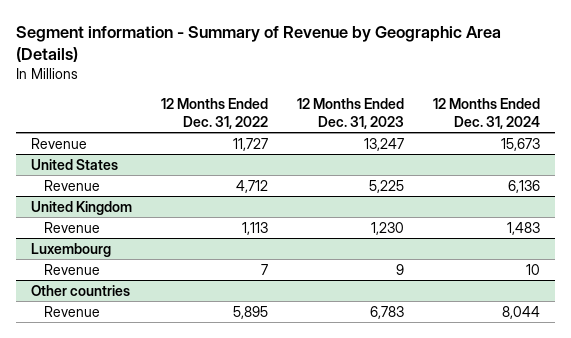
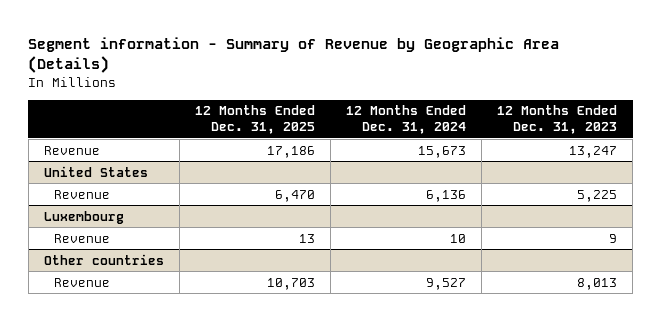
- | 12 Months Ended Dec. 31, 2022 | 12 Months Ended Dec. 31, 2023 | 12 Months Ended Dec. 31, 2024
+ | 12 Months Ended Dec. 31, 2025 | 12 Months Ended Dec. 31, 2024 | 12 Months Ended Dec. 31, 2023
- United Kingdom
- Revenue | 1,113 | 1,230 | 1,483
@ Other countries
- Revenue | 5,895 | 6,783 | 8,044
+ Revenue | 10,703 | 9,527 | 8,013

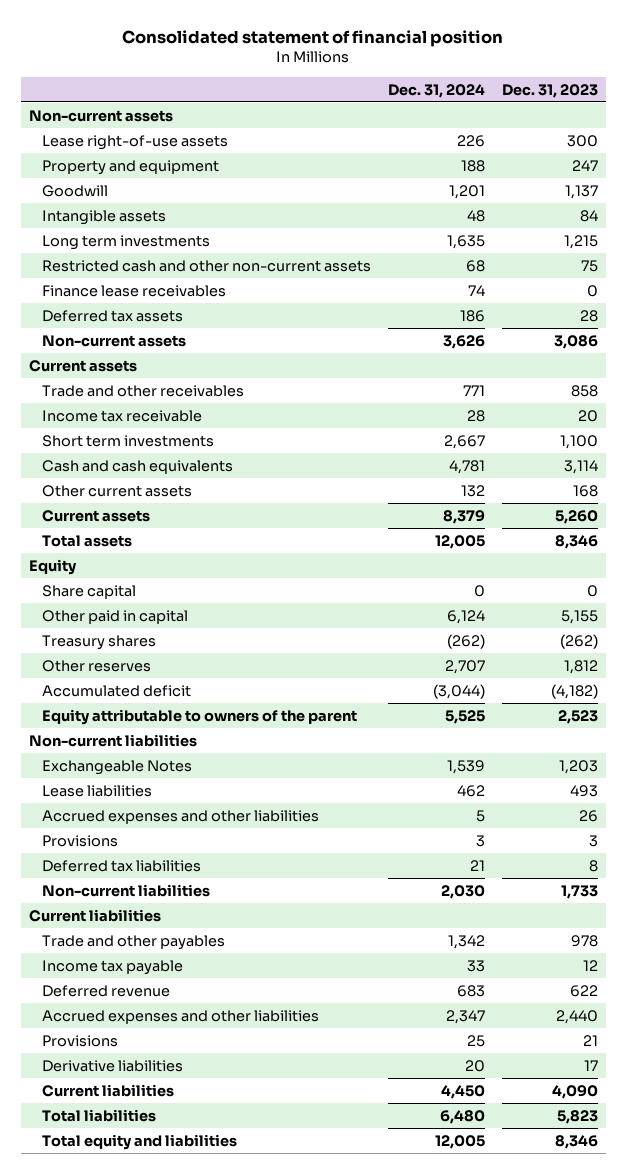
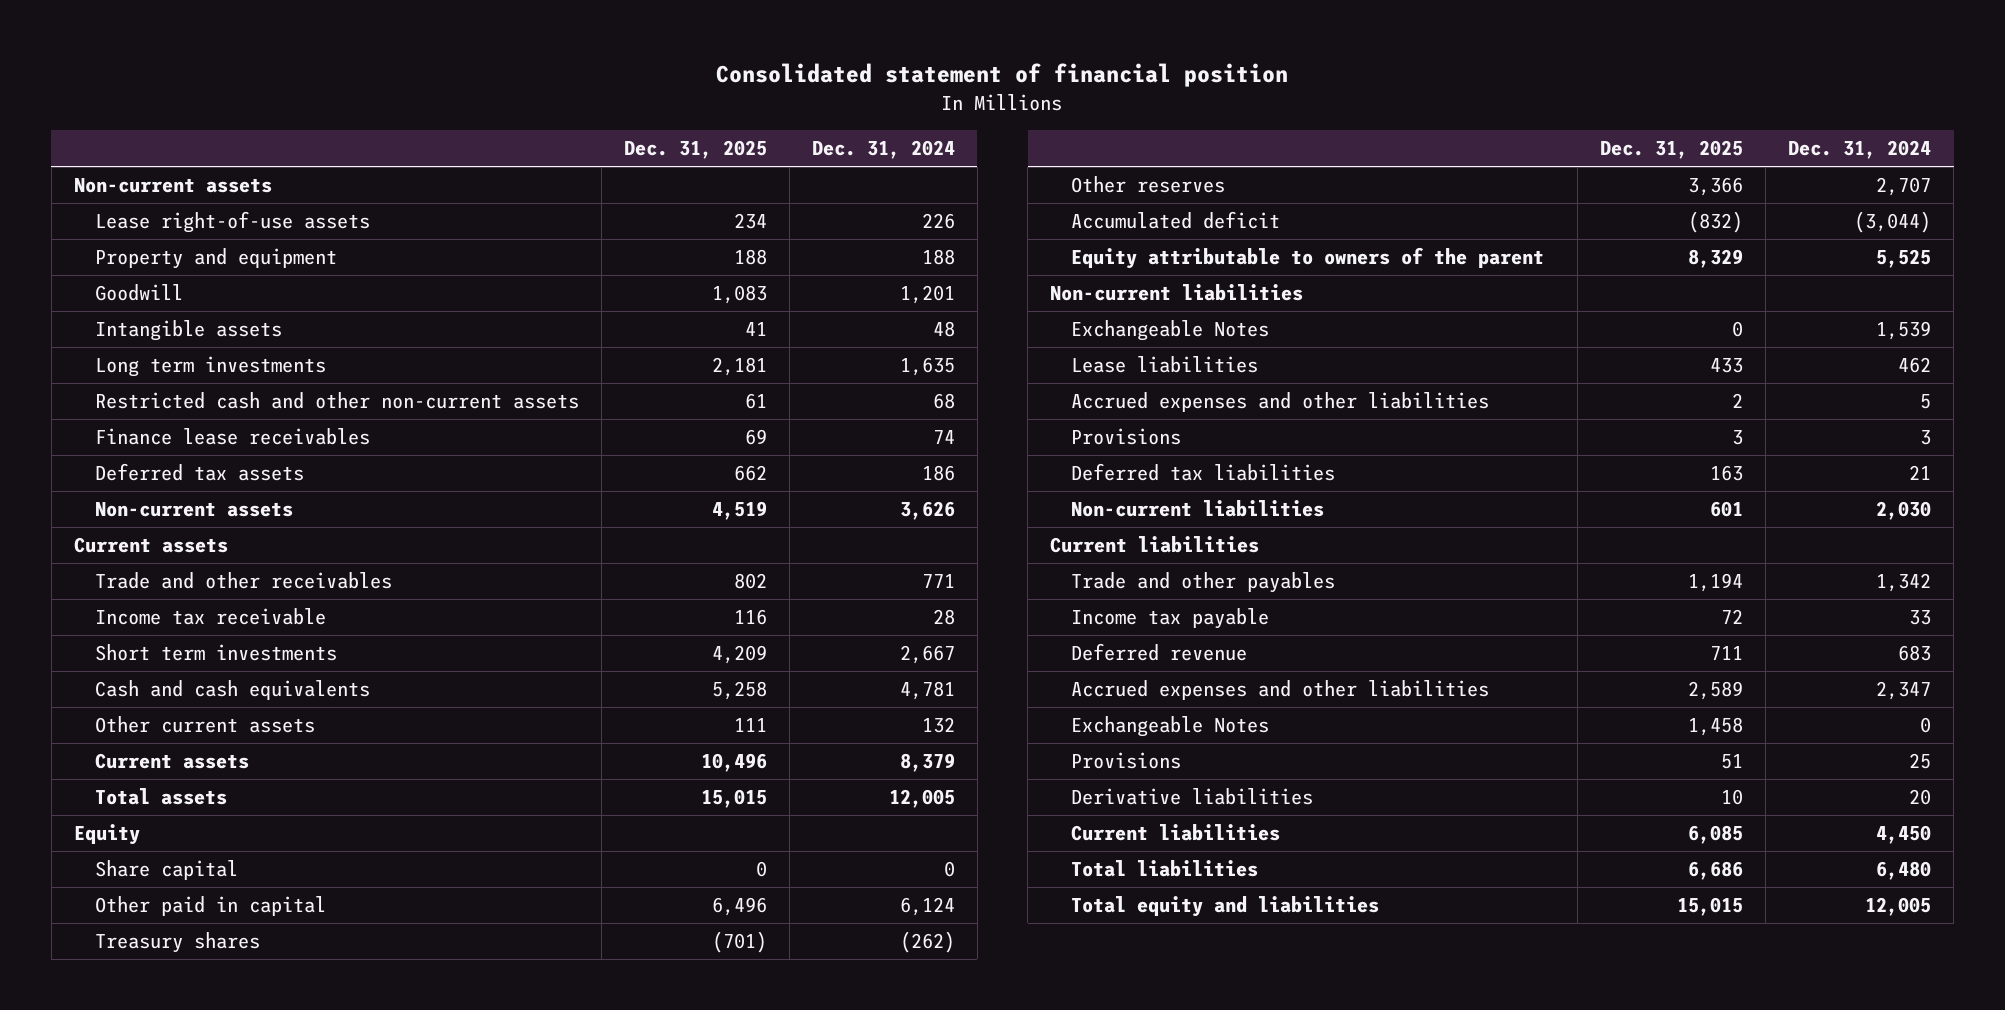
- | Dec. 31, 2024 | Dec. 31, 2023
+ | Dec. 31, 2025 | Dec. 31, 2024
+ Exchangeable Notes | 1,458 | 0

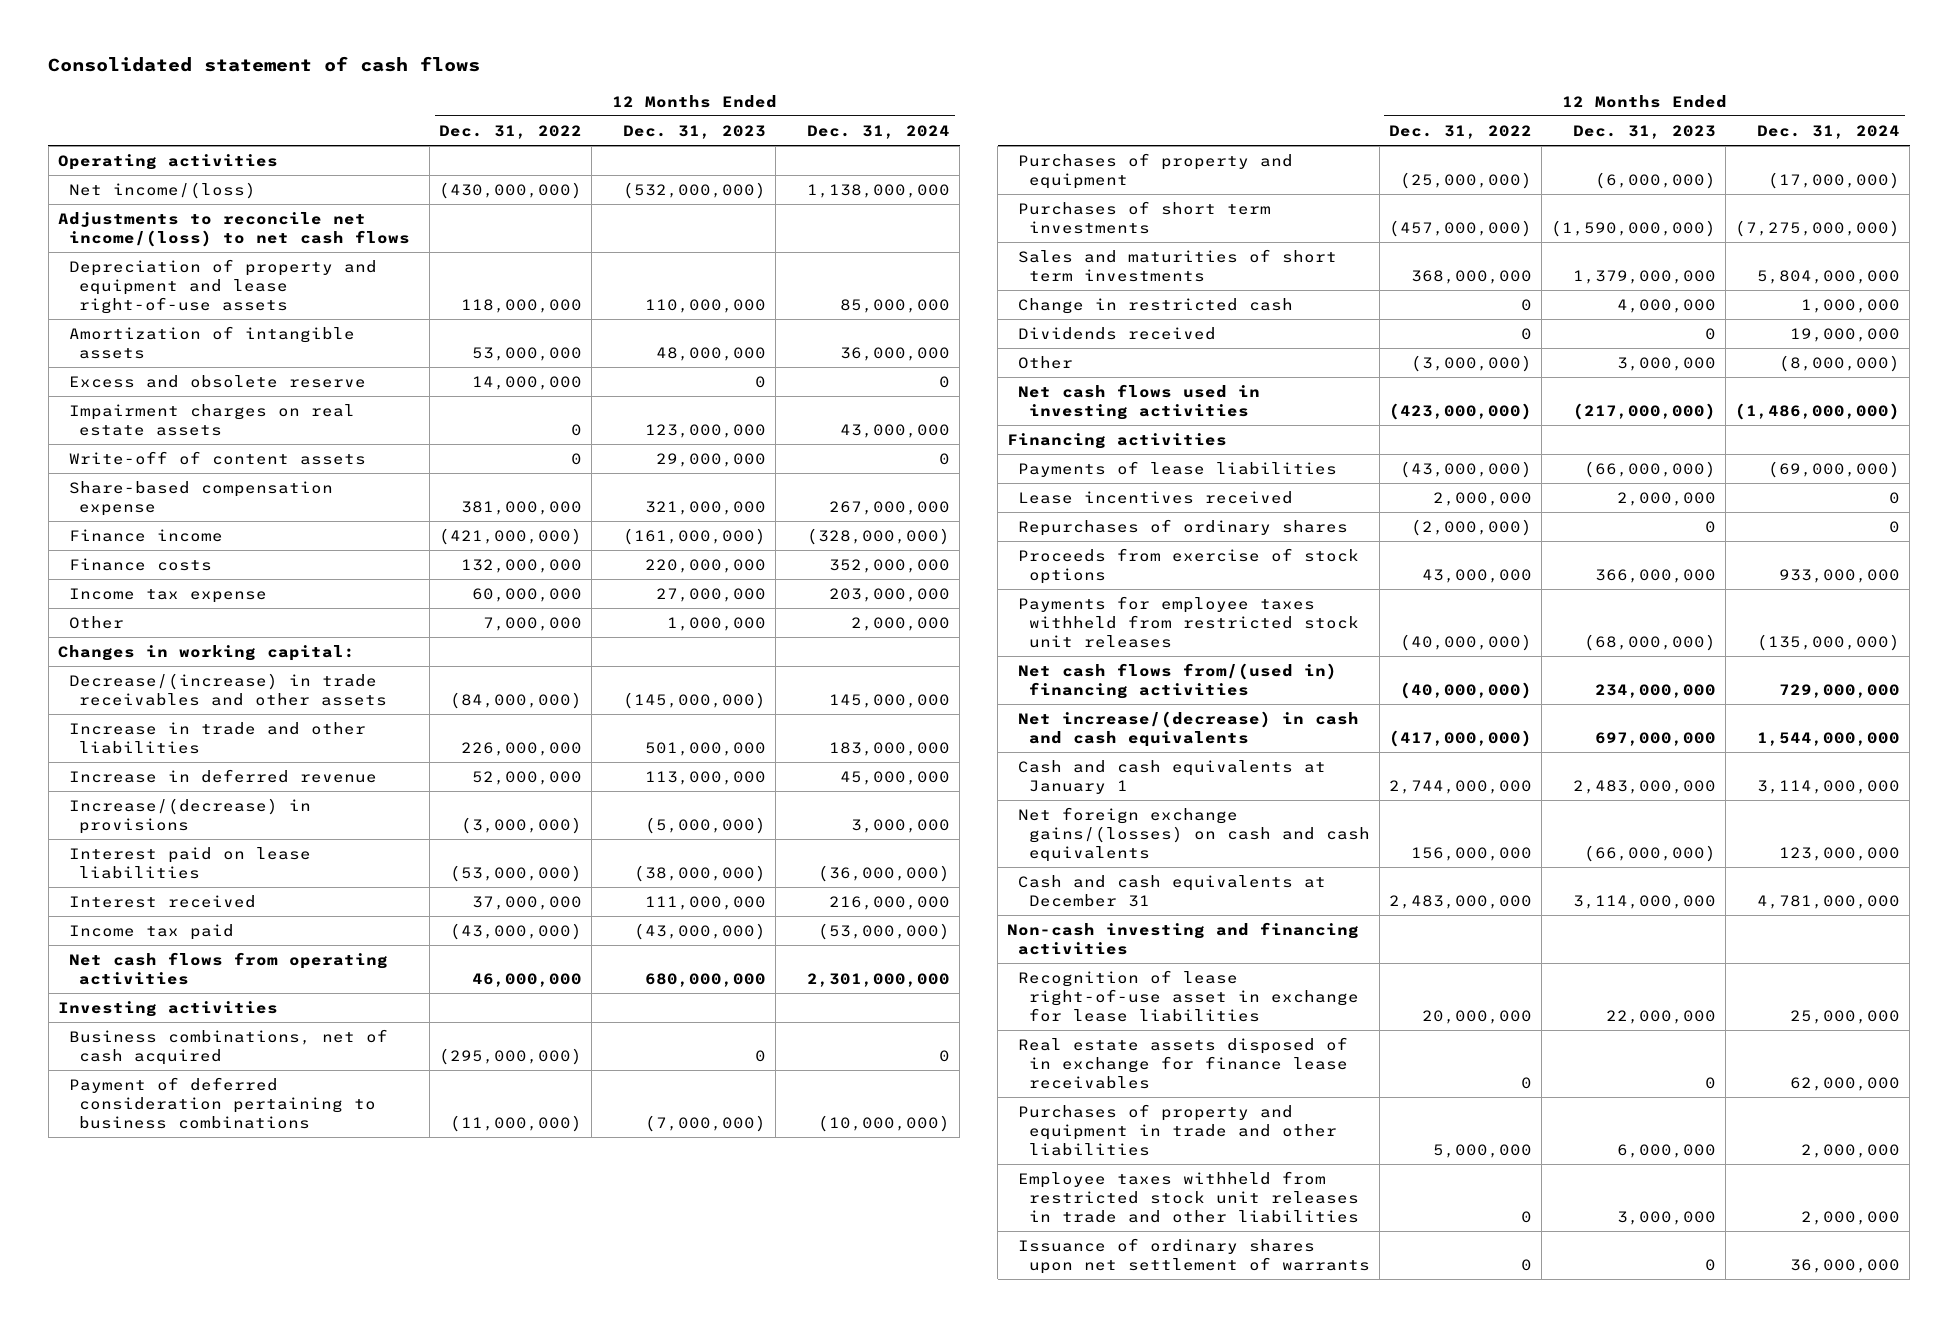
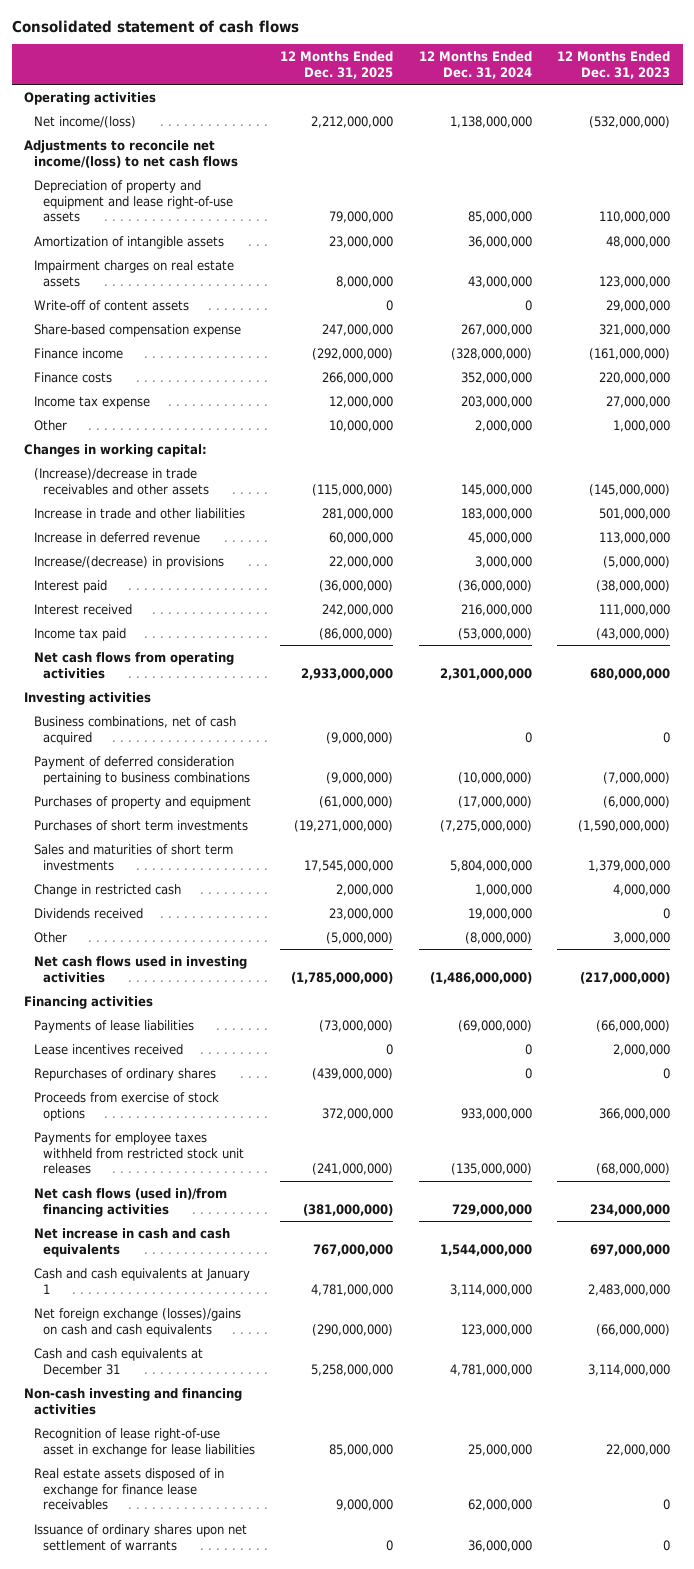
- | 12 Months Ended Dec. 31, 2022 | 12 Months Ended Dec. 31, 2023 | 12 Months Ended Dec. 31, 2024
+ | 12 Months Ended Dec. 31, 2025 | 12 Months Ended Dec. 31, 2024 | 12 Months Ended Dec. 31, 2023
- Excess and obsolete reserve | 14,000,000 | 0 | 0
- Decrease/(increase) in trade receivables and other assets | (84,000,000) | (145,000,000) | 145,000,000
+ (Increase)/decrease in trade receivables and other assets | (115,000,000) | 145,000,000 | (145,000,000)
- Interest paid on lease liabilities | (53,000,000) | (38,000,000) | (36,000,000)
+ Interest paid | (36,000,000) | (36,000,000) | (38,000,000)
- Net cash flows from/(used in) financing activities | (40,000,000) | 234,000,000 | 729,000,000
- Net increase/(decrease) in cash and cash equivalents | (417,000,000) | 697,000,000 | 1,544,000,000
+ Net cash flows (used in)/from financing activities | (381,000,000) | 729,000,000 | 234,000,000
+ Net increase in cash and cash equivalents | 767,000,000 | 1,544,000,000 | 697,000,000
- Net foreign exchange gains/(losses) on cash and cash equivalents | 156,000,000 | (66,000,000) | 123,000,000
+ Net foreign exchange (losses)/gains on cash and cash equivalents | (290,000,000) | 123,000,000 | (66,000,000)
- Purchases of property and equipment in trade and other liabilities | 5,000,000 | 6,000,000 | 2,000,000
- Employee taxes withheld from restricted stock unit releases in trade and other liabilities | 0 | 3,000,000 | 2,000,000

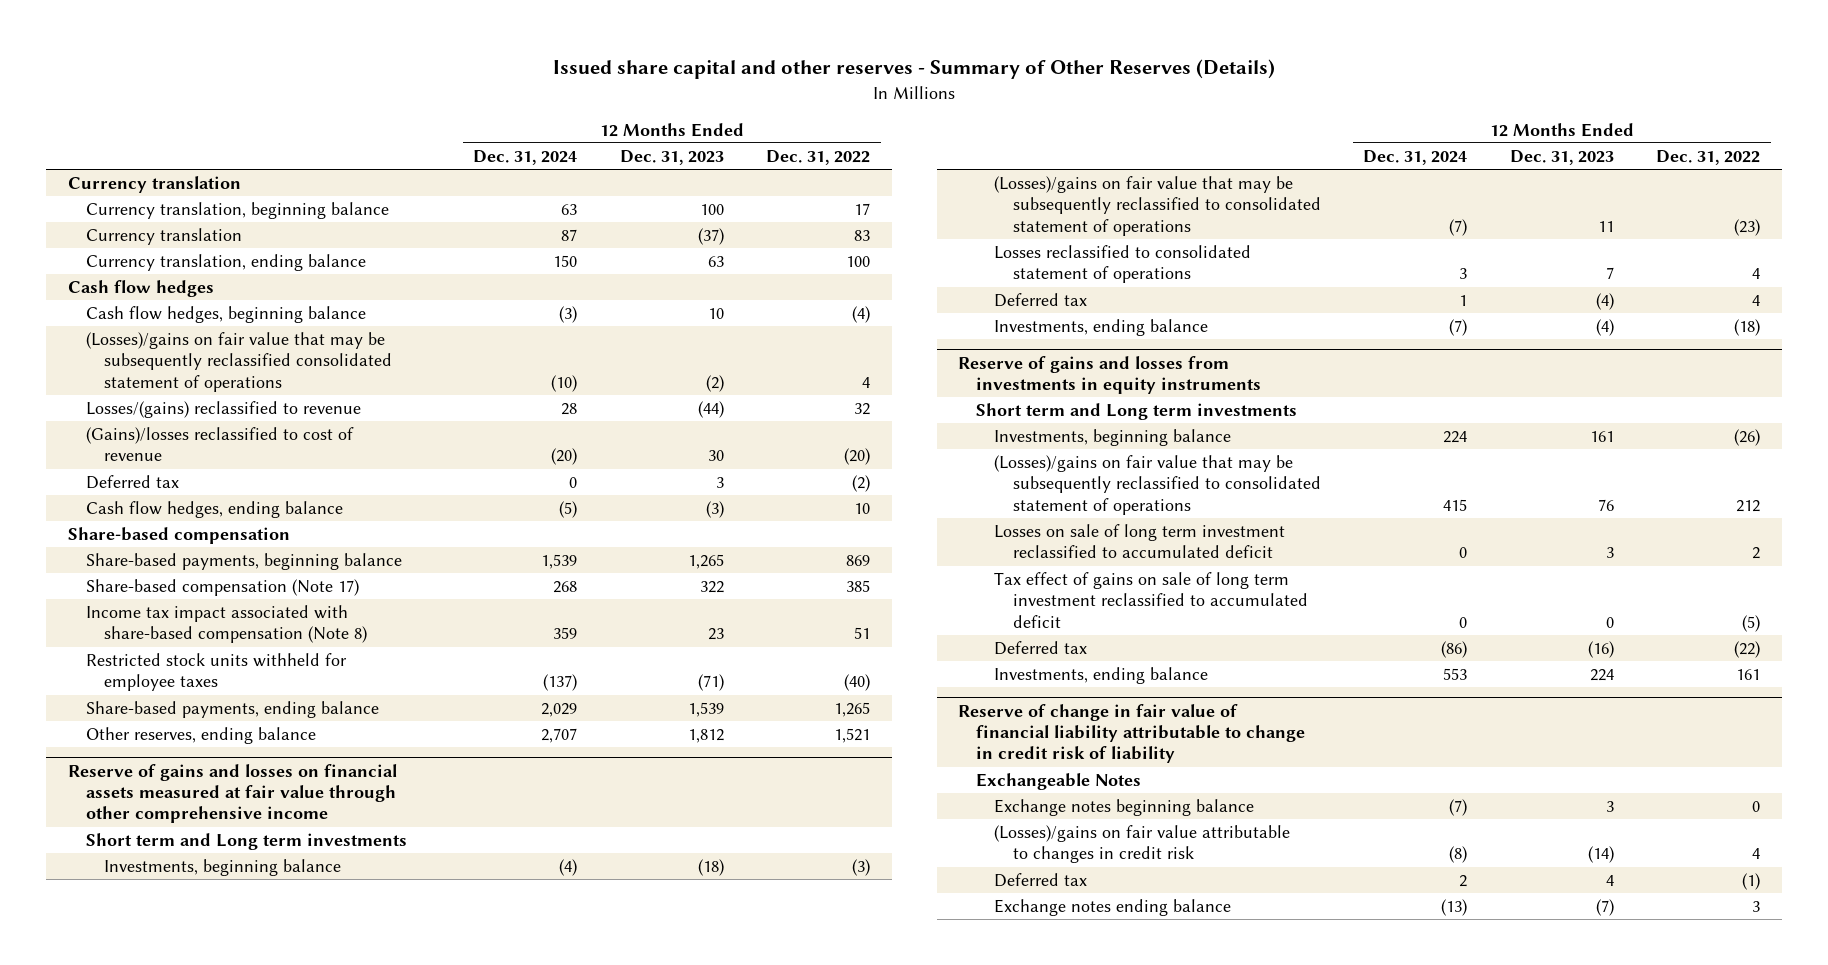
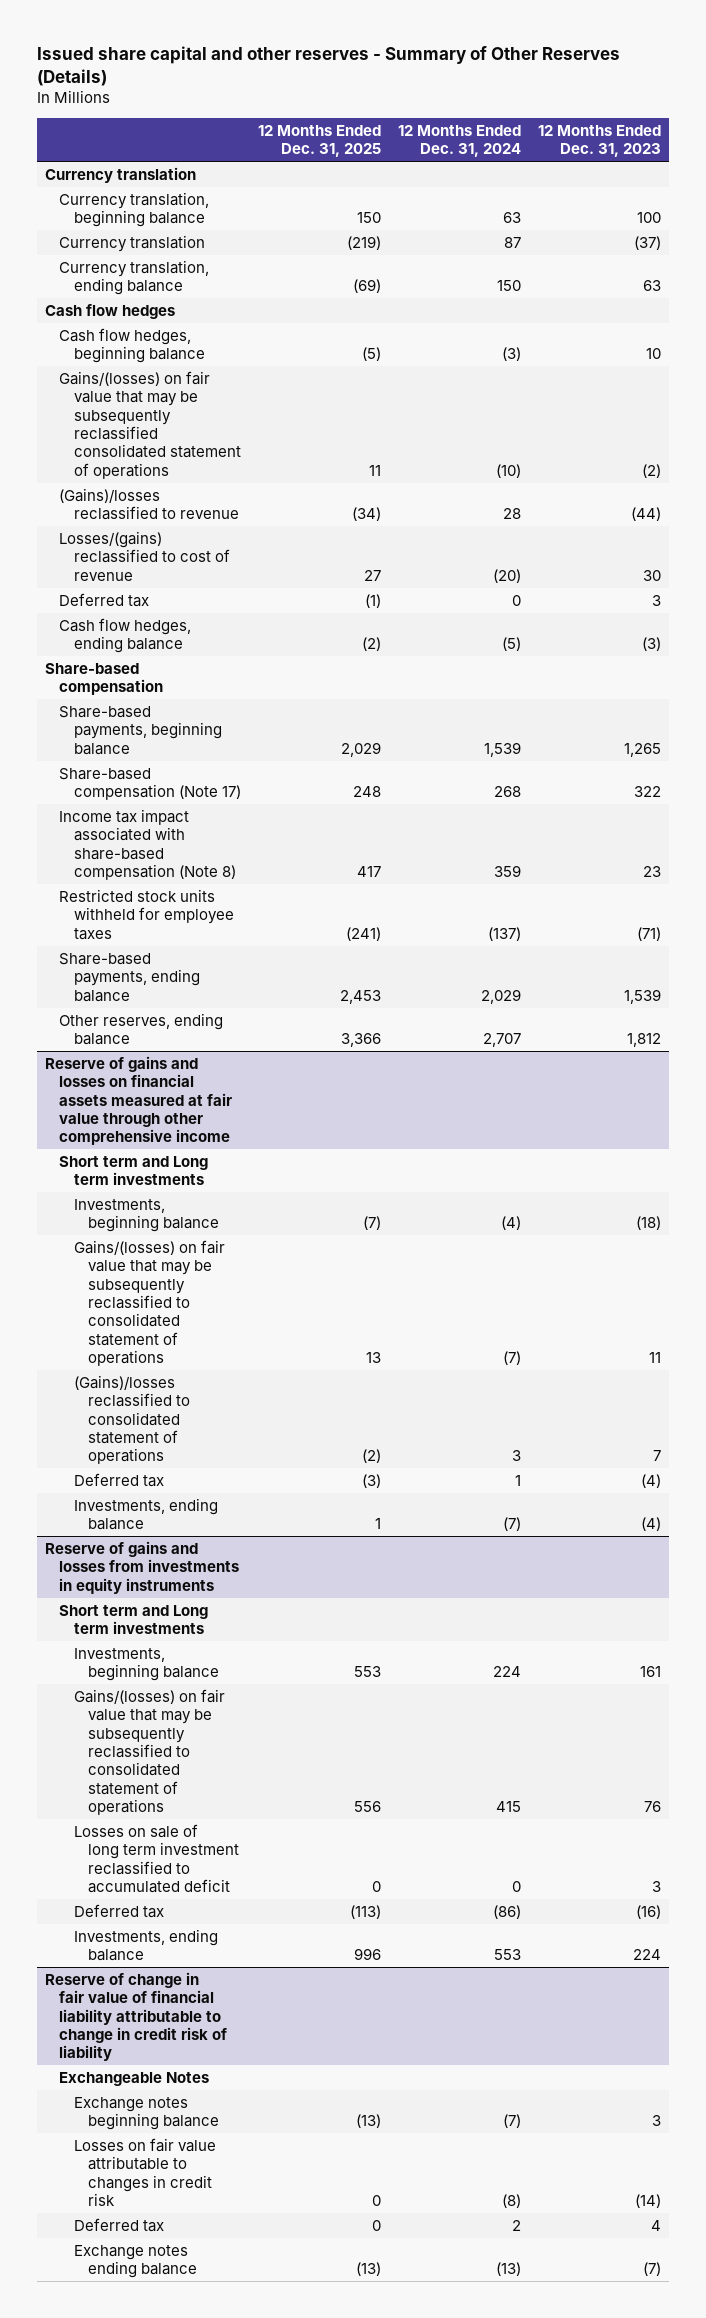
- | 12 Months Ended Dec. 31, 2024 | 12 Months Ended Dec. 31, 2023 | 12 Months Ended Dec. 31, 2022
+ | 12 Months Ended Dec. 31, 2025 | 12 Months Ended Dec. 31, 2024 | 12 Months Ended Dec. 31, 2023
- (Losses)/gains on fair value that may be subsequently reclassified consolidated statement of operations | (10) | (2) | 4
- Losses/(gains) reclassified to revenue | 28 | (44) | 32
- (Gains)/losses reclassified to cost of revenue | (20) | 30 | (20)
+ Gains/(losses) on fair value that may be subsequently reclassified consolidated statement of operations | 11 | (10) | (2)
+ (Gains)/losses reclassified to revenue | (34) | 28 | (44)
+ Losses/(gains) reclassified to cost of revenue | 27 | (20) | 30
@ Reserve of gains and losses on financial assets measured at fair value through other comprehensive income
- (Losses)/gains on fair value that may be subsequently reclassified to consolidated statement of operations | (7) | 11 | (23)
- Losses reclassified to consolidated statement of operations | 3 | 7 | 4
+ Gains/(losses) on fair value that may be subsequently reclassified to consolidated statement of operations | 13 | (7) | 11
+ (Gains)/losses reclassified to consolidated statement of operations | (2) | 3 | 7
@ Reserve of gains and losses from investments in equity instruments
- (Losses)/gains on fair value that may be subsequently reclassified to consolidated statement of operations | 415 | 76 | 212
+ Gains/(losses) on fair value that may be subsequently reclassified to consolidated statement of operations | 556 | 415 | 76
- Tax effect of gains on sale of long term investment reclassified to accumulated deficit | 0 | 0 | (5)
@ Reserve of change in fair value of financial liability attributable to change in credit risk of liability
- (Losses)/gains on fair value attributable to changes in credit risk | (8) | (14) | 4
+ Losses on fair value attributable to changes in credit risk | 0 | (8) | (14)

